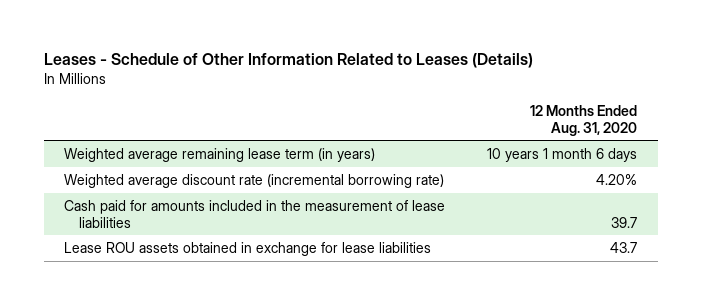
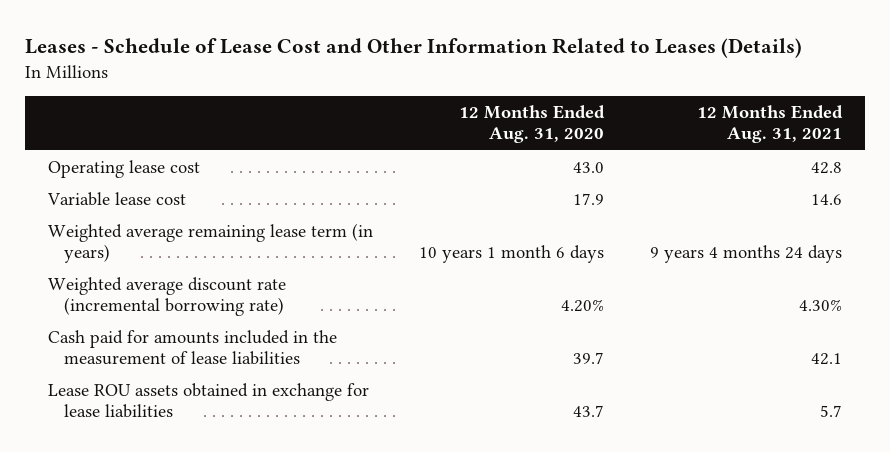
- Leases - Schedule of Other Information Related to Leases (Details)
+ Leases - Schedule of Lease Cost and Other Information Related to Leases (Details)
- | 12 Months Ended Aug. 31, 2020
+ | 12 Months Ended Aug. 31, 2020 | 12 Months Ended Aug. 31, 2021
+ Operating lease cost | 43.0 | 42.8
+ Variable lease cost | 17.9 | 14.6

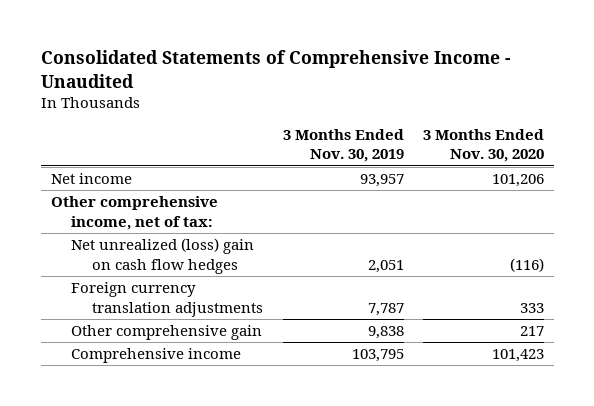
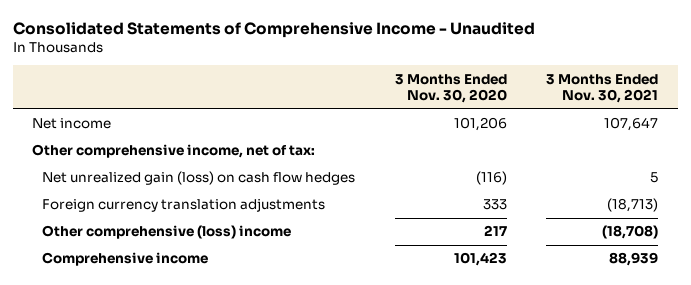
- | 3 Months Ended Nov. 30, 2019 | 3 Months Ended Nov. 30, 2020
+ | 3 Months Ended Nov. 30, 2020 | 3 Months Ended Nov. 30, 2021
- Net unrealized (loss) gain on cash flow hedges | 2,051 | (116)
+ Net unrealized gain (loss) on cash flow hedges | (116) | 5
- Other comprehensive gain | 9,838 | 217
+ Other comprehensive (loss) income | 217 | (18,708)

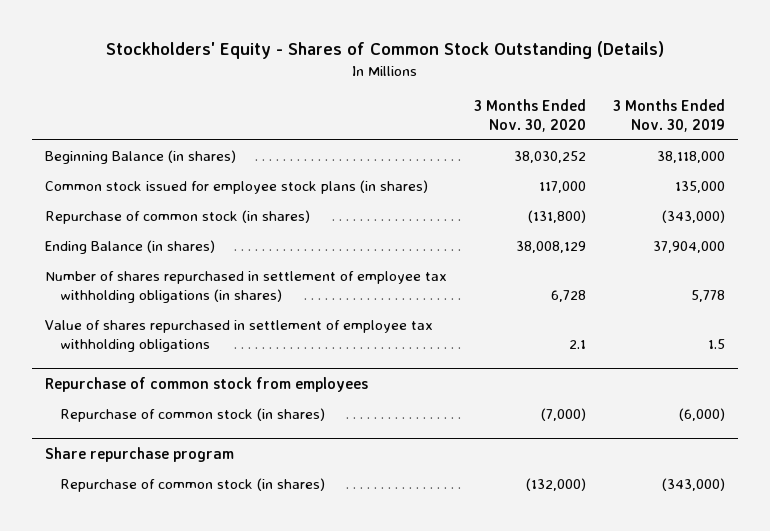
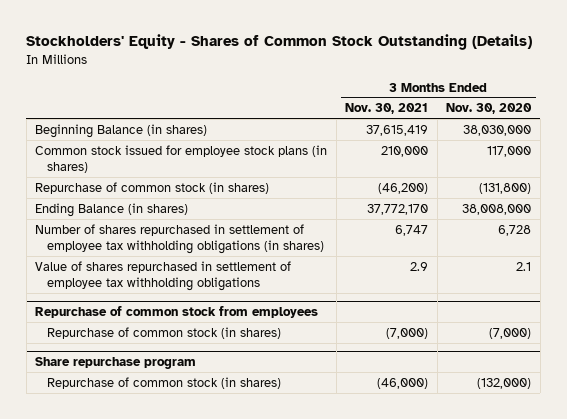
- | 3 Months Ended Nov. 30, 2020 | 3 Months Ended Nov. 30, 2019
+ | 3 Months Ended Nov. 30, 2021 | 3 Months Ended Nov. 30, 2020
- Beginning Balance (in shares) | 38,030,252 | 38,118,000
+ Beginning Balance (in shares) | 37,615,419 | 38,030,000
- Ending Balance (in shares) | 38,008,129 | 37,904,000
+ Ending Balance (in shares) | 37,772,170 | 38,008,000

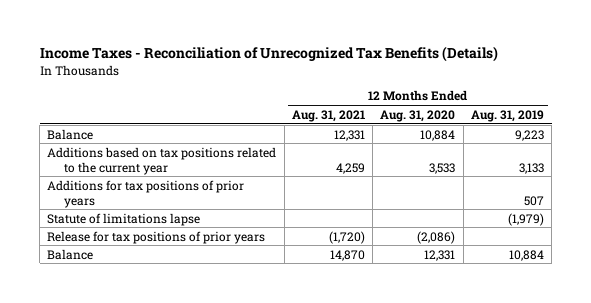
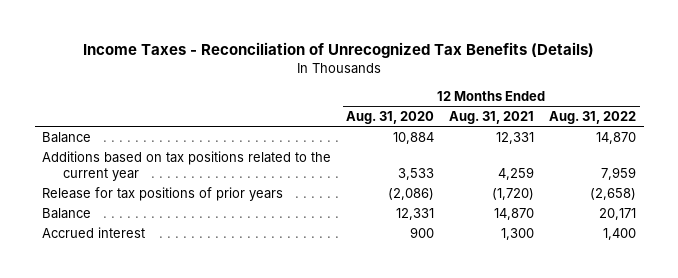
- | 12 Months Ended Aug. 31, 2021 | 12 Months Ended Aug. 31, 2020 | 12 Months Ended Aug. 31, 2019
+ | 12 Months Ended Aug. 31, 2020 | 12 Months Ended Aug. 31, 2021 | 12 Months Ended Aug. 31, 2022
- Additions for tax positions of prior years | | | 507
- Statute of limitations lapse | | | (1,979)
+ Accrued interest | 900 | 1,300 | 1,400

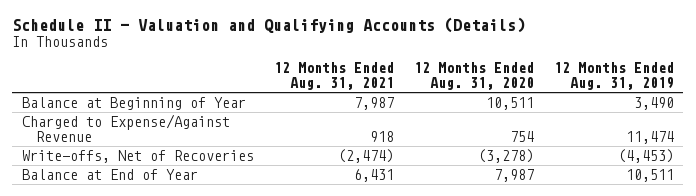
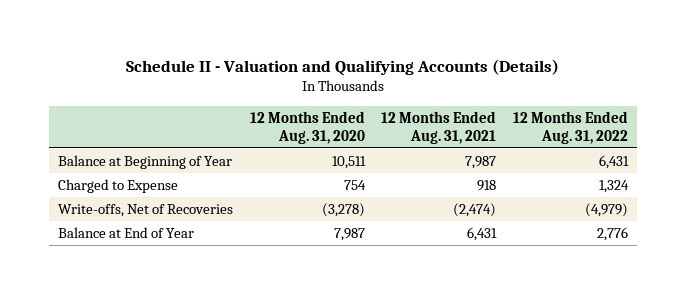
- | 12 Months Ended Aug. 31, 2021 | 12 Months Ended Aug. 31, 2020 | 12 Months Ended Aug. 31, 2019
+ | 12 Months Ended Aug. 31, 2020 | 12 Months Ended Aug. 31, 2021 | 12 Months Ended Aug. 31, 2022
- Charged to Expense/Against Revenue | 918 | 754 | 11,474
+ Charged to Expense | 754 | 918 | 1,324

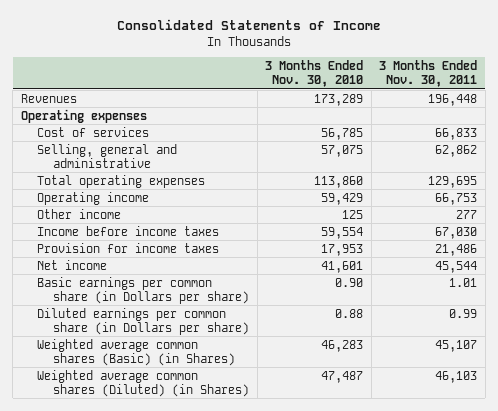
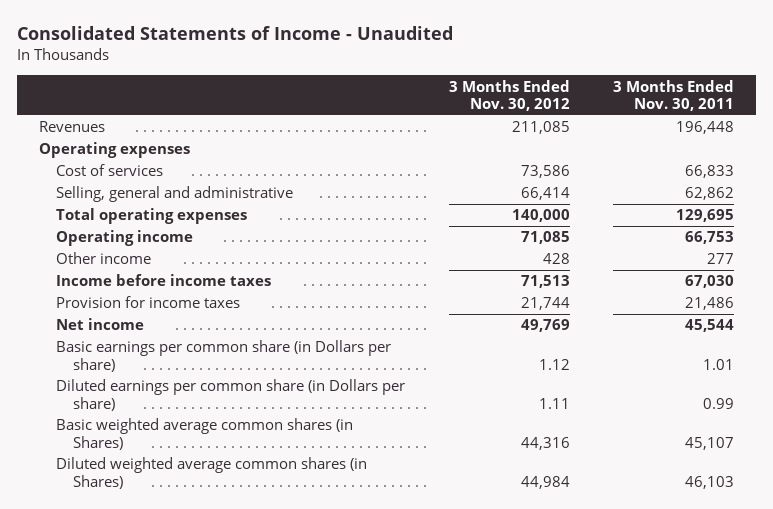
- Consolidated Statements of Income
+ Consolidated Statements of Income - Unaudited
- | 3 Months Ended Nov. 30, 2010 | 3 Months Ended Nov. 30, 2011
+ | 3 Months Ended Nov. 30, 2012 | 3 Months Ended Nov. 30, 2011
- Weighted average common shares (Basic) (in Shares) | 46,283 | 45,107
- Weighted average common shares (Diluted) (in Shares) | 47,487 | 46,103
+ Basic weighted average common shares (in Shares) | 44,316 | 45,107
+ Diluted weighted average common shares (in Shares) | 44,984 | 46,103

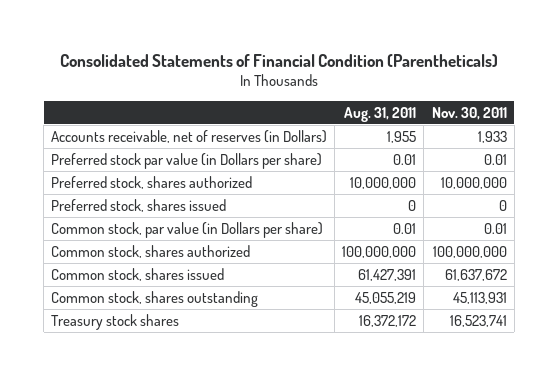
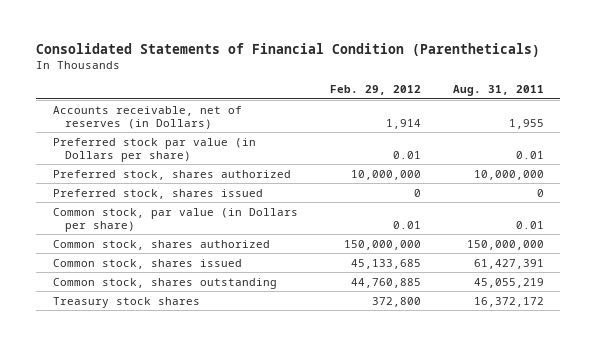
- | Aug. 31, 2011 | Nov. 30, 2011
+ | Feb. 29, 2012 | Aug. 31, 2011
- Common stock, shares authorized | 100,000,000 | 100,000,000
+ Common stock, shares authorized | 150,000,000 | 150,000,000

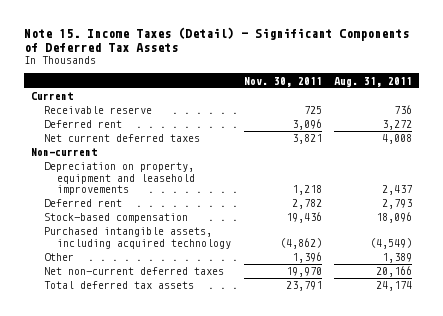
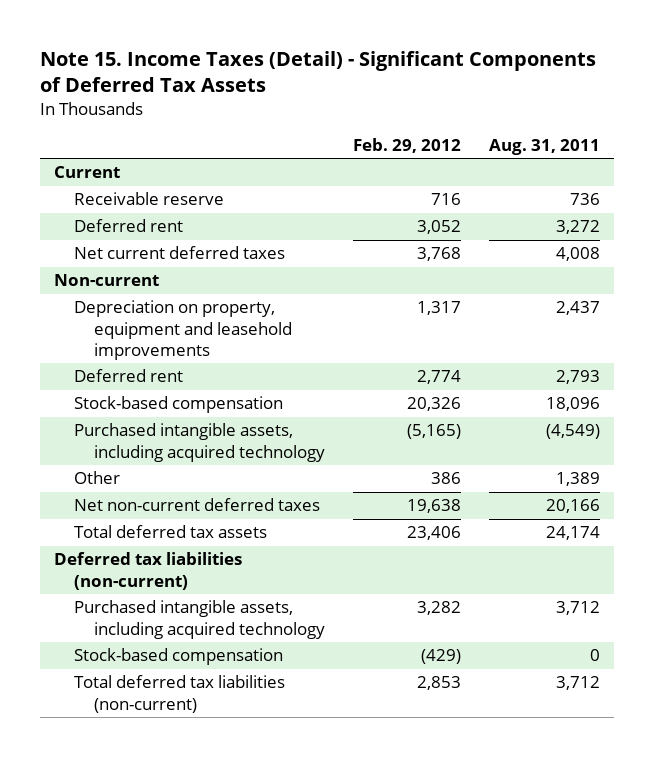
- | Nov. 30, 2011 | Aug. 31, 2011
+ | Feb. 29, 2012 | Aug. 31, 2011
+ Deferred tax liabilities (non-current)
+ Purchased intangible assets, including acquired technology | 3,282 | 3,712
+ Stock-based compensation | (429) | 0
+ Total deferred tax liabilities (non-current) | 2,853 | 3,712

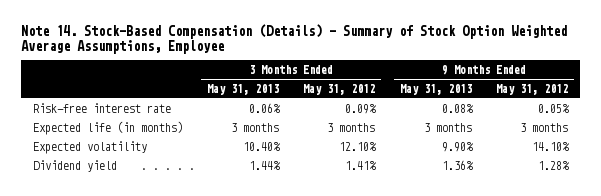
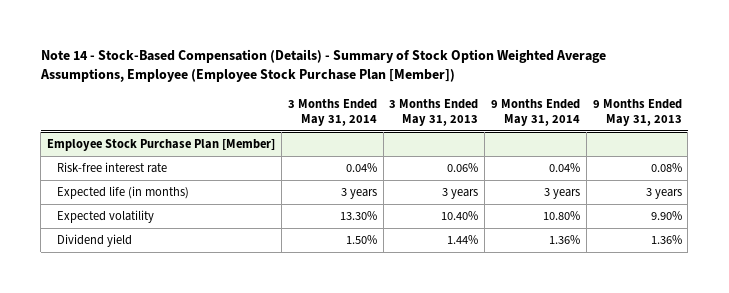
- Note 14. Stock-Based Compensation (Details) - Summary of Stock Option Weighted Average Assumptions, Employee
+ Note 14 - Stock-Based Compensation (Details) - Summary of Stock Option Weighted Average Assumptions, Employee (Employee Stock Purchase Plan [Member])
- | 3 Months Ended May 31, 2013 | 3 Months Ended May 31, 2012 | 9 Months Ended May 31, 2013 | 9 Months Ended May 31, 2012
+ | 3 Months Ended May 31, 2014 | 3 Months Ended May 31, 2013 | 9 Months Ended May 31, 2014 | 9 Months Ended May 31, 2013
+ Employee Stock Purchase Plan [Member]
- Expected life (in months) | 3 months | 3 months | 3 months | 3 months
+ Expected life (in months) | 3 years | 3 years | 3 years | 3 years

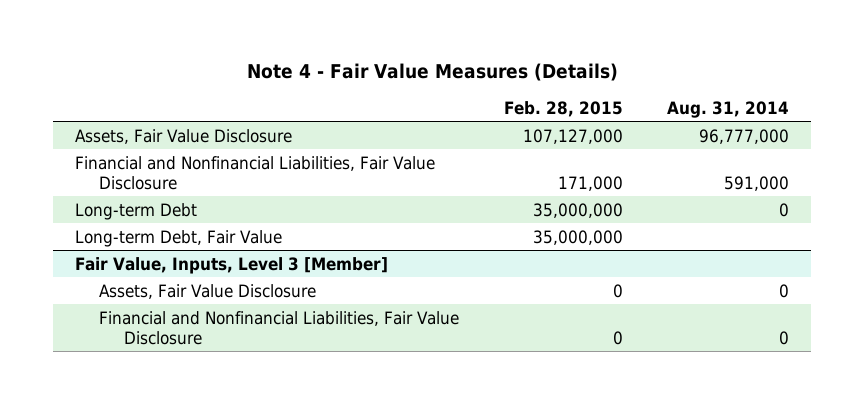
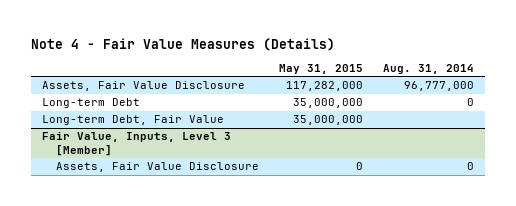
- | Feb. 28, 2015 | Aug. 31, 2014
+ | May 31, 2015 | Aug. 31, 2014
- Financial and Nonfinancial Liabilities, Fair Value Disclosure | 171,000 | 591,000
@ Fair Value, Inputs, Level 3 [Member]
- Financial and Nonfinancial Liabilities, Fair Value Disclosure | 0 | 0

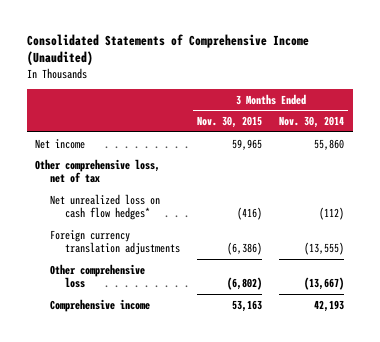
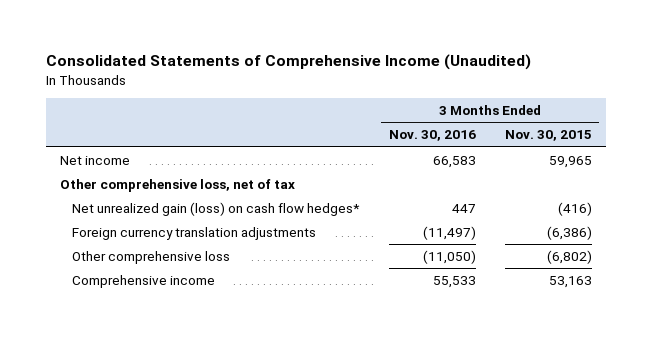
- | 3 Months Ended Nov. 30, 2015 | 3 Months Ended Nov. 30, 2014
+ | 3 Months Ended Nov. 30, 2016 | 3 Months Ended Nov. 30, 2015
- Net unrealized loss on cash flow hedges* | (416) | (112)
+ Net unrealized gain (loss) on cash flow hedges* | 447 | (416)

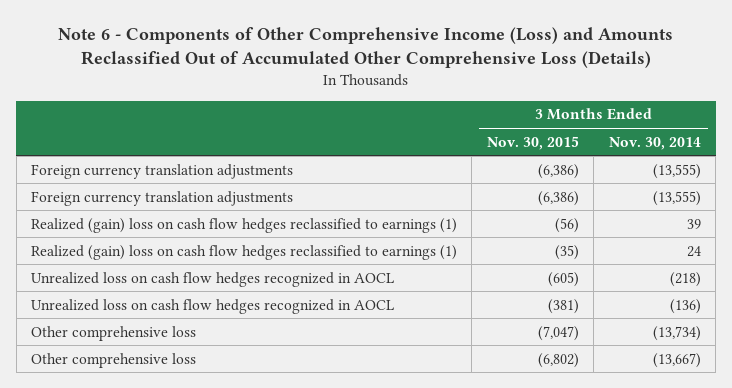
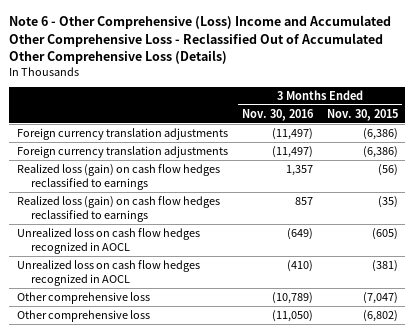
- Note 6 - Components of Other Comprehensive Income (Loss) and Amounts Reclassified Out of Accumulated Other Comprehensive Loss (Details)
+ Note 6 - Other Comprehensive (Loss) Income and Accumulated Other Comprehensive Loss - Reclassified Out of Accumulated Other Comprehensive Loss (Details)
- | 3 Months Ended Nov. 30, 2015 | 3 Months Ended Nov. 30, 2014
+ | 3 Months Ended Nov. 30, 2016 | 3 Months Ended Nov. 30, 2015
- Realized (gain) loss on cash flow hedges reclassified to earnings (1) | (56) | 39
- Realized (gain) loss on cash flow hedges reclassified to earnings (1) | (35) | 24
+ Realized loss (gain) on cash flow hedges reclassified to earnings | 1,357 | (56)
+ Realized loss (gain) on cash flow hedges reclassified to earnings | 857 | (35)

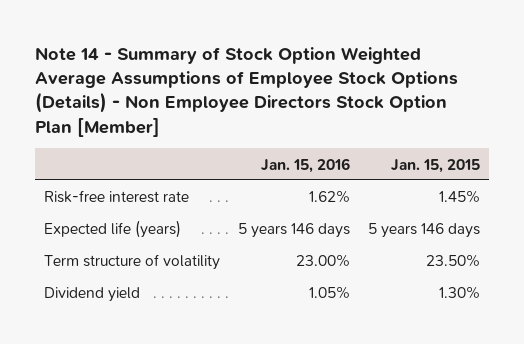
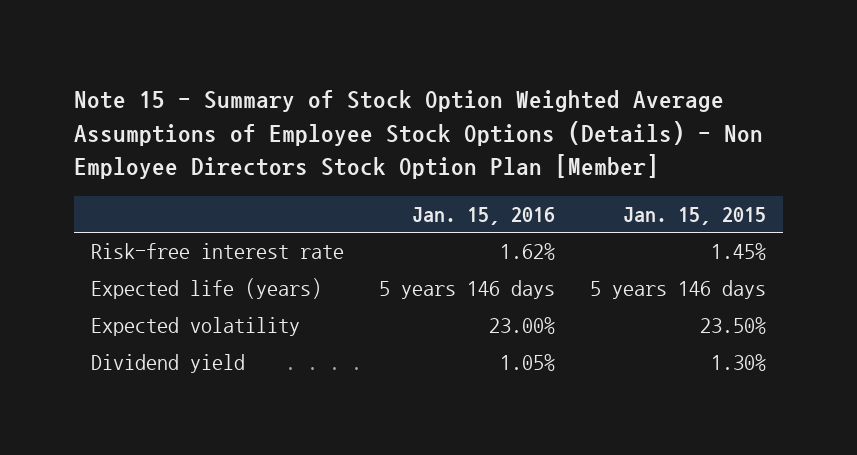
- Note 14 - Summary of Stock Option Weighted Average Assumptions of Employee Stock Options (Details) - Non Employee Directors Stock Option Plan [Member]
+ Note 15 - Summary of Stock Option Weighted Average Assumptions of Employee Stock Options (Details) - Non Employee Directors Stock Option Plan [Member]
- Term structure of volatility | 23.00% | 23.50%
+ Expected volatility | 23.00% | 23.50%

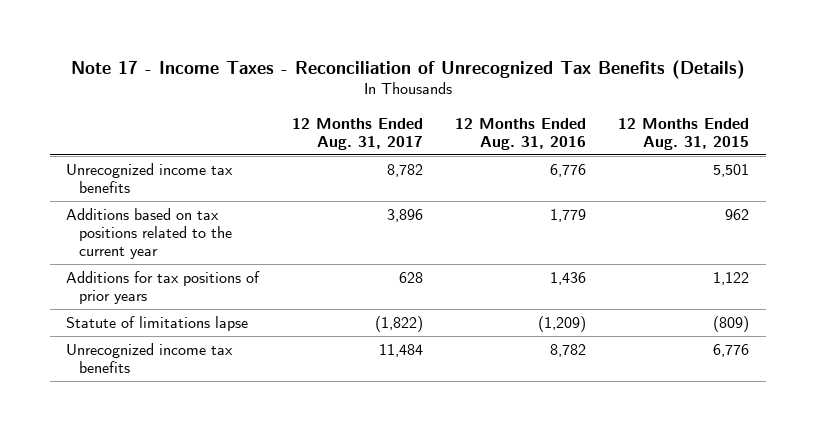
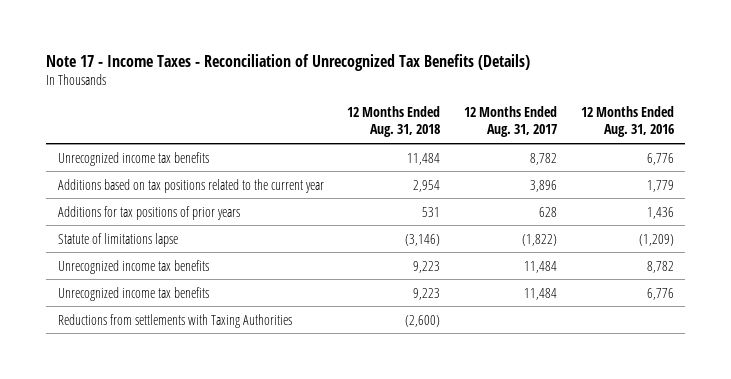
- | 12 Months Ended Aug. 31, 2017 | 12 Months Ended Aug. 31, 2016 | 12 Months Ended Aug. 31, 2015
+ | 12 Months Ended Aug. 31, 2018 | 12 Months Ended Aug. 31, 2017 | 12 Months Ended Aug. 31, 2016
+ Unrecognized income tax benefits | 9,223 | 11,484 | 6,776
+ Reductions from settlements with Taxing Authorities | (2,600) | |

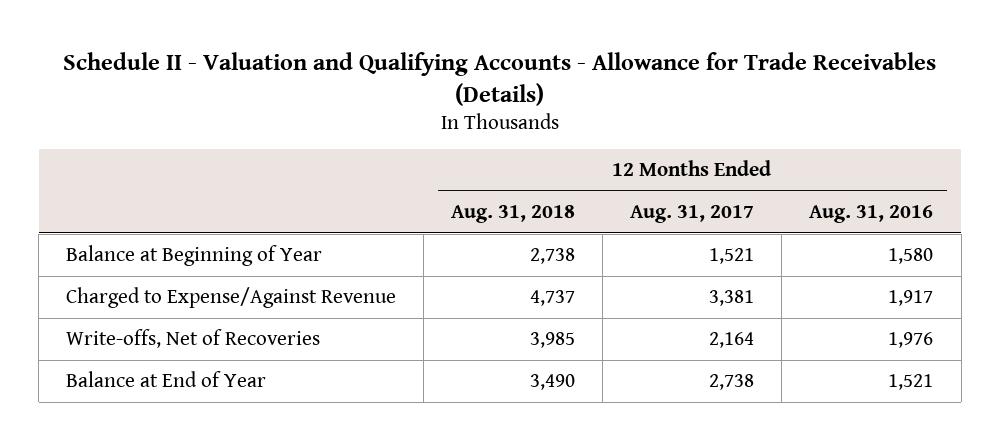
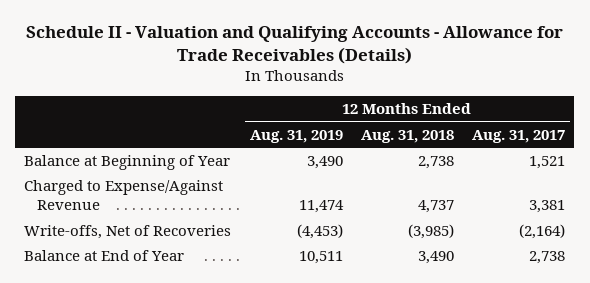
- | 12 Months Ended Aug. 31, 2018 | 12 Months Ended Aug. 31, 2017 | 12 Months Ended Aug. 31, 2016
+ | 12 Months Ended Aug. 31, 2019 | 12 Months Ended Aug. 31, 2018 | 12 Months Ended Aug. 31, 2017
- Write-offs, Net of Recoveries | 3,985 | 2,164 | 1,976
+ Write-offs, Net of Recoveries | (4,453) | (3,985) | (2,164)

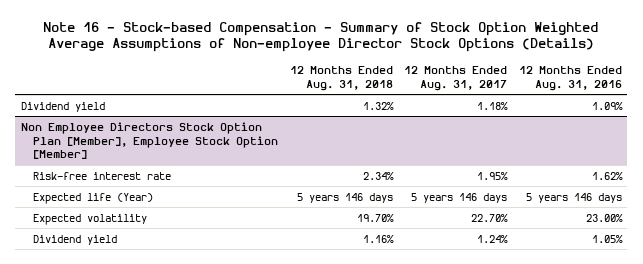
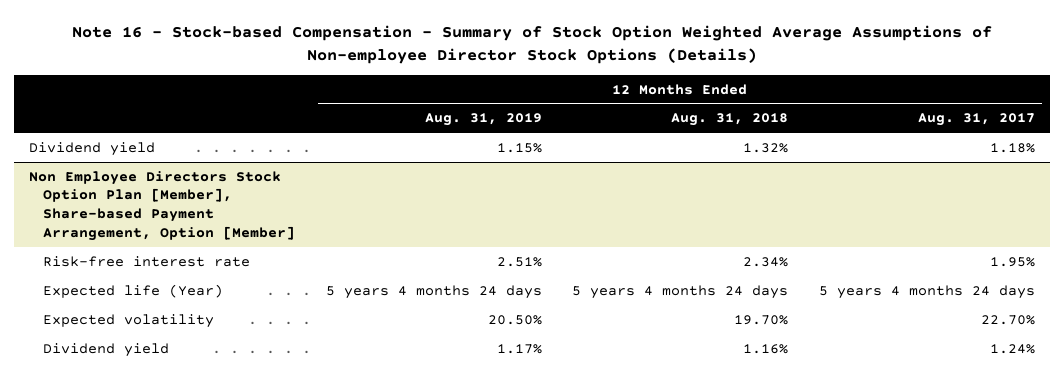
- | 12 Months Ended Aug. 31, 2018 | 12 Months Ended Aug. 31, 2017 | 12 Months Ended Aug. 31, 2016
+ | 12 Months Ended Aug. 31, 2019 | 12 Months Ended Aug. 31, 2018 | 12 Months Ended Aug. 31, 2017
- Non Employee Directors Stock Option Plan [Member], Employee Stock Option [Member]
+ Non Employee Directors Stock Option Plan [Member], Share-based Payment Arrangement, Option [Member]
- Expected life (Year) | 5 years 146 days | 5 years 146 days | 5 years 146 days
+ Expected life (Year) | 5 years 4 months 24 days | 5 years 4 months 24 days | 5 years 4 months 24 days

